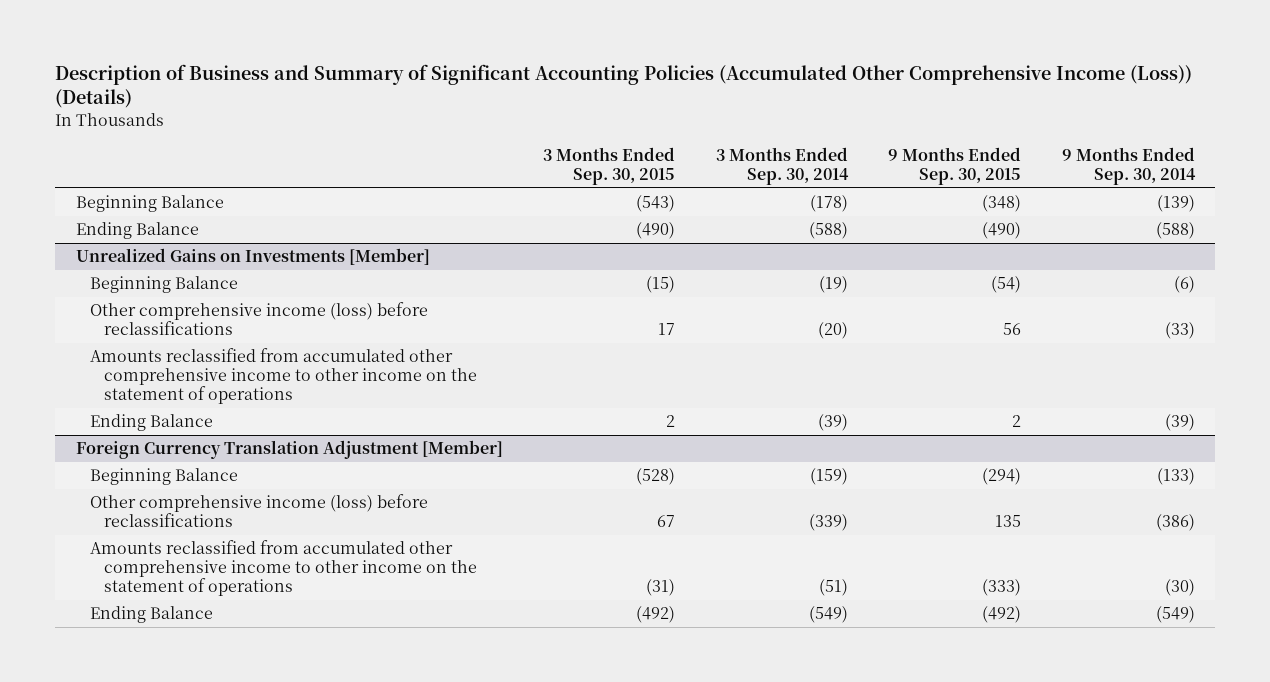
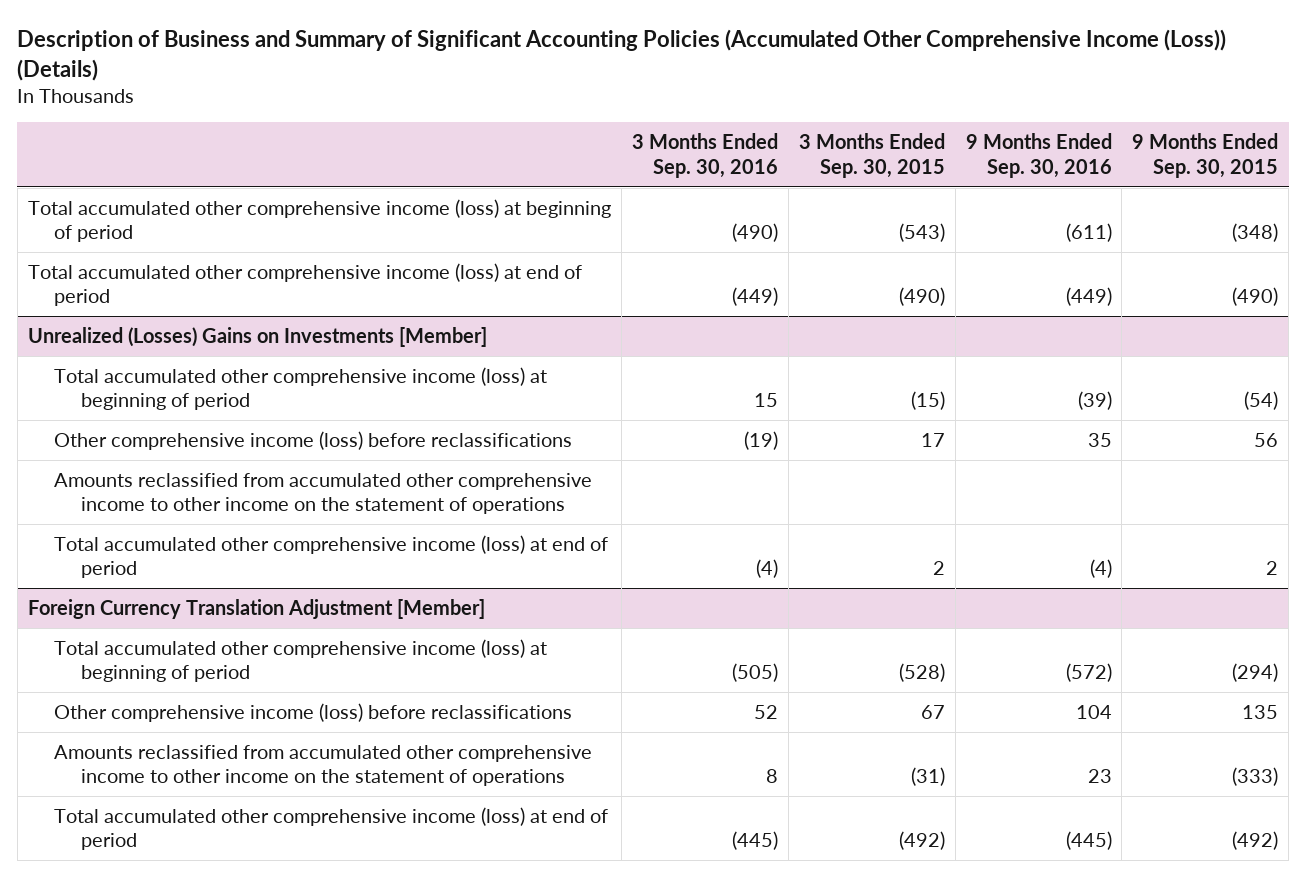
- | 3 Months Ended Sep. 30, 2015 | 3 Months Ended Sep. 30, 2014 | 9 Months Ended Sep. 30, 2015 | 9 Months Ended Sep. 30, 2014
+ | 3 Months Ended Sep. 30, 2016 | 3 Months Ended Sep. 30, 2015 | 9 Months Ended Sep. 30, 2016 | 9 Months Ended Sep. 30, 2015
- Beginning Balance | (543) | (178) | (348) | (139)
- Ending Balance | (490) | (588) | (490) | (588)
- Unrealized Gains on Investments [Member]
- Beginning Balance | (15) | (19) | (54) | (6)
+ Total accumulated other comprehensive income (loss) at beginning of period | (490) | (543) | (611) | (348)
+ Total accumulated other comprehensive income (loss) at end of period | (449) | (490) | (449) | (490)
+ Unrealized (Losses) Gains on Investments [Member]
+ Total accumulated other comprehensive income (loss) at beginning of period | 15 | (15) | (39) | (54)
- Ending Balance | 2 | (39) | 2 | (39)
+ Total accumulated other comprehensive income (loss) at end of period | (4) | 2 | (4) | 2
@ Foreign Currency Translation Adjustment [Member]
- Beginning Balance | (528) | (159) | (294) | (133)
+ Total accumulated other comprehensive income (loss) at beginning of period | (505) | (528) | (572) | (294)
- Ending Balance | (492) | (549) | (492) | (549)
+ Total accumulated other comprehensive income (loss) at end of period | (445) | (492) | (445) | (492)

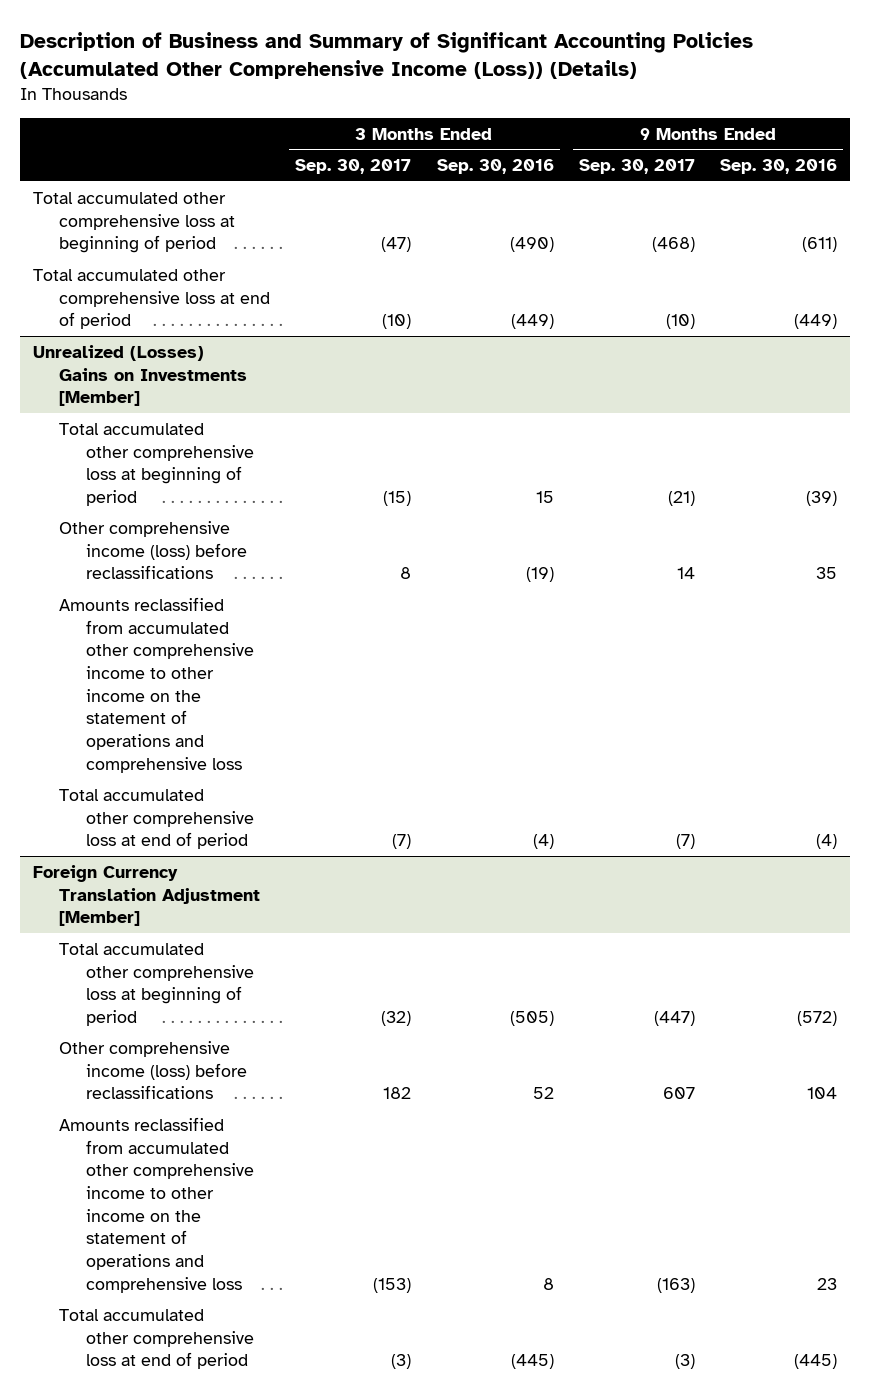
- | 3 Months Ended Sep. 30, 2016 | 3 Months Ended Sep. 30, 2015 | 9 Months Ended Sep. 30, 2016 | 9 Months Ended Sep. 30, 2015
+ | 3 Months Ended Sep. 30, 2017 | 3 Months Ended Sep. 30, 2016 | 9 Months Ended Sep. 30, 2017 | 9 Months Ended Sep. 30, 2016
- Total accumulated other comprehensive income (loss) at beginning of period | (490) | (543) | (611) | (348)
- Total accumulated other comprehensive income (loss) at end of period | (449) | (490) | (449) | (490)
+ Total accumulated other comprehensive loss at beginning of period | (47) | (490) | (468) | (611)
+ Total accumulated other comprehensive loss at end of period | (10) | (449) | (10) | (449)
@ Unrealized (Losses) Gains on Investments [Member]
- Total accumulated other comprehensive income (loss) at beginning of period | 15 | (15) | (39) | (54)
+ Total accumulated other comprehensive loss at beginning of period | (15) | 15 | (21) | (39)
- Amounts reclassified from accumulated other comprehensive income to other income on the statement of operations
- Total accumulated other comprehensive income (loss) at end of period | (4) | 2 | (4) | 2
+ Amounts reclassified from accumulated other comprehensive income to other income on the statement of operations and comprehensive loss
+ Total accumulated other comprehensive loss at end of period | (7) | (4) | (7) | (4)
@ Foreign Currency Translation Adjustment [Member]
- Total accumulated other comprehensive income (loss) at beginning of period | (505) | (528) | (572) | (294)
+ Total accumulated other comprehensive loss at beginning of period | (32) | (505) | (447) | (572)
- Amounts reclassified from accumulated other comprehensive income to other income on the statement of operations | 8 | (31) | 23 | (333)
- Total accumulated other comprehensive income (loss) at end of period | (445) | (492) | (445) | (492)
+ Amounts reclassified from accumulated other comprehensive income to other income on the statement of operations and comprehensive loss | (153) | 8 | (163) | 23
+ Total accumulated other comprehensive loss at end of period | (3) | (445) | (3) | (445)

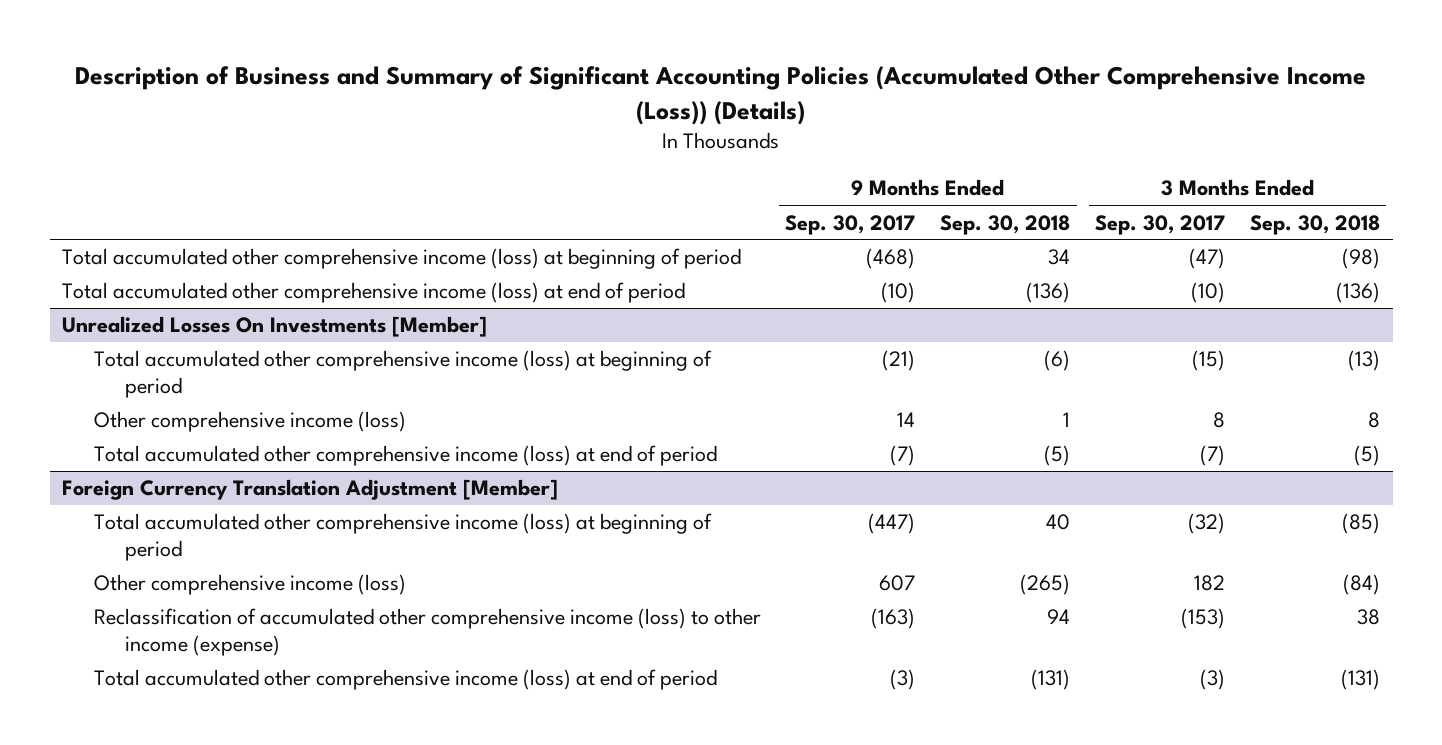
- | 3 Months Ended Sep. 30, 2017 | 3 Months Ended Sep. 30, 2016 | 9 Months Ended Sep. 30, 2017 | 9 Months Ended Sep. 30, 2016
+ | 9 Months Ended Sep. 30, 2017 | 9 Months Ended Sep. 30, 2018 | 3 Months Ended Sep. 30, 2017 | 3 Months Ended Sep. 30, 2018
- Total accumulated other comprehensive loss at beginning of period | (47) | (490) | (468) | (611)
- Total accumulated other comprehensive loss at end of period | (10) | (449) | (10) | (449)
- Unrealized (Losses) Gains on Investments [Member]
- Total accumulated other comprehensive loss at beginning of period | (15) | 15 | (21) | (39)
- Other comprehensive income (loss) before reclassifications | 8 | (19) | 14 | 35
- Amounts reclassified from accumulated other comprehensive income to other income on the statement of operations and comprehensive loss
- Total accumulated other comprehensive loss at end of period | (7) | (4) | (7) | (4)
+ Total accumulated other comprehensive income (loss) at beginning of period | (468) | 34 | (47) | (98)
+ Total accumulated other comprehensive income (loss) at end of period | (10) | (136) | (10) | (136)
+ Unrealized Losses On Investments [Member]
+ Total accumulated other comprehensive income (loss) at beginning of period | (21) | (6) | (15) | (13)
+ Other comprehensive income (loss) | 14 | 1 | 8 | 8
+ Total accumulated other comprehensive income (loss) at end of period | (7) | (5) | (7) | (5)
@ Foreign Currency Translation Adjustment [Member]
- Total accumulated other comprehensive loss at beginning of period | (32) | (505) | (447) | (572)
- Other comprehensive income (loss) before reclassifications | 182 | 52 | 607 | 104
- Amounts reclassified from accumulated other comprehensive income to other income on the statement of operations and comprehensive loss | (153) | 8 | (163) | 23
- Total accumulated other comprehensive loss at end of period | (3) | (445) | (3) | (445)
+ Total accumulated other comprehensive income (loss) at beginning of period | (447) | 40 | (32) | (85)
+ Other comprehensive income (loss) | 607 | (265) | 182 | (84)
+ Reclassification of accumulated other comprehensive income (loss) to other income (expense) | (163) | 94 | (153) | 38
+ Total accumulated other comprehensive income (loss) at end of period | (3) | (131) | (3) | (131)

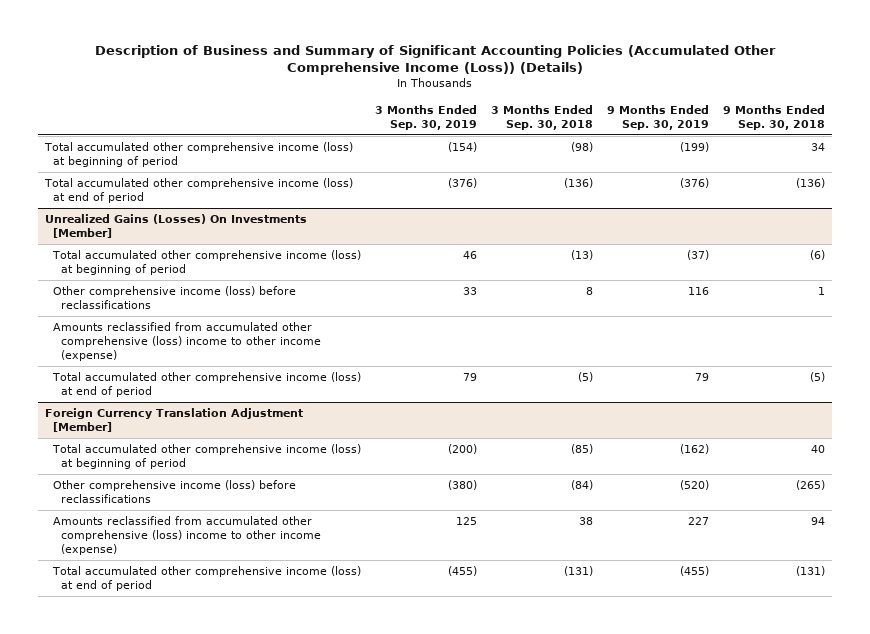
- | 9 Months Ended Sep. 30, 2017 | 9 Months Ended Sep. 30, 2018 | 3 Months Ended Sep. 30, 2017 | 3 Months Ended Sep. 30, 2018
+ | 3 Months Ended Sep. 30, 2019 | 3 Months Ended Sep. 30, 2018 | 9 Months Ended Sep. 30, 2019 | 9 Months Ended Sep. 30, 2018
- Unrealized Losses On Investments [Member]
+ Unrealized Gains (Losses) On Investments [Member]
- Other comprehensive income (loss) | 14 | 1 | 8 | 8
+ Other comprehensive income (loss) before reclassifications | 33 | 8 | 116 | 1
+ Amounts reclassified from accumulated other comprehensive (loss) income to other income (expense)
@ Foreign Currency Translation Adjustment [Member]
- Other comprehensive income (loss) | 607 | (265) | 182 | (84)
- Reclassification of accumulated other comprehensive income (loss) to other income (expense) | (163) | 94 | (153) | 38
+ Other comprehensive income (loss) before reclassifications | (380) | (84) | (520) | (265)
+ Amounts reclassified from accumulated other comprehensive (loss) income to other income (expense) | 125 | 38 | 227 | 94

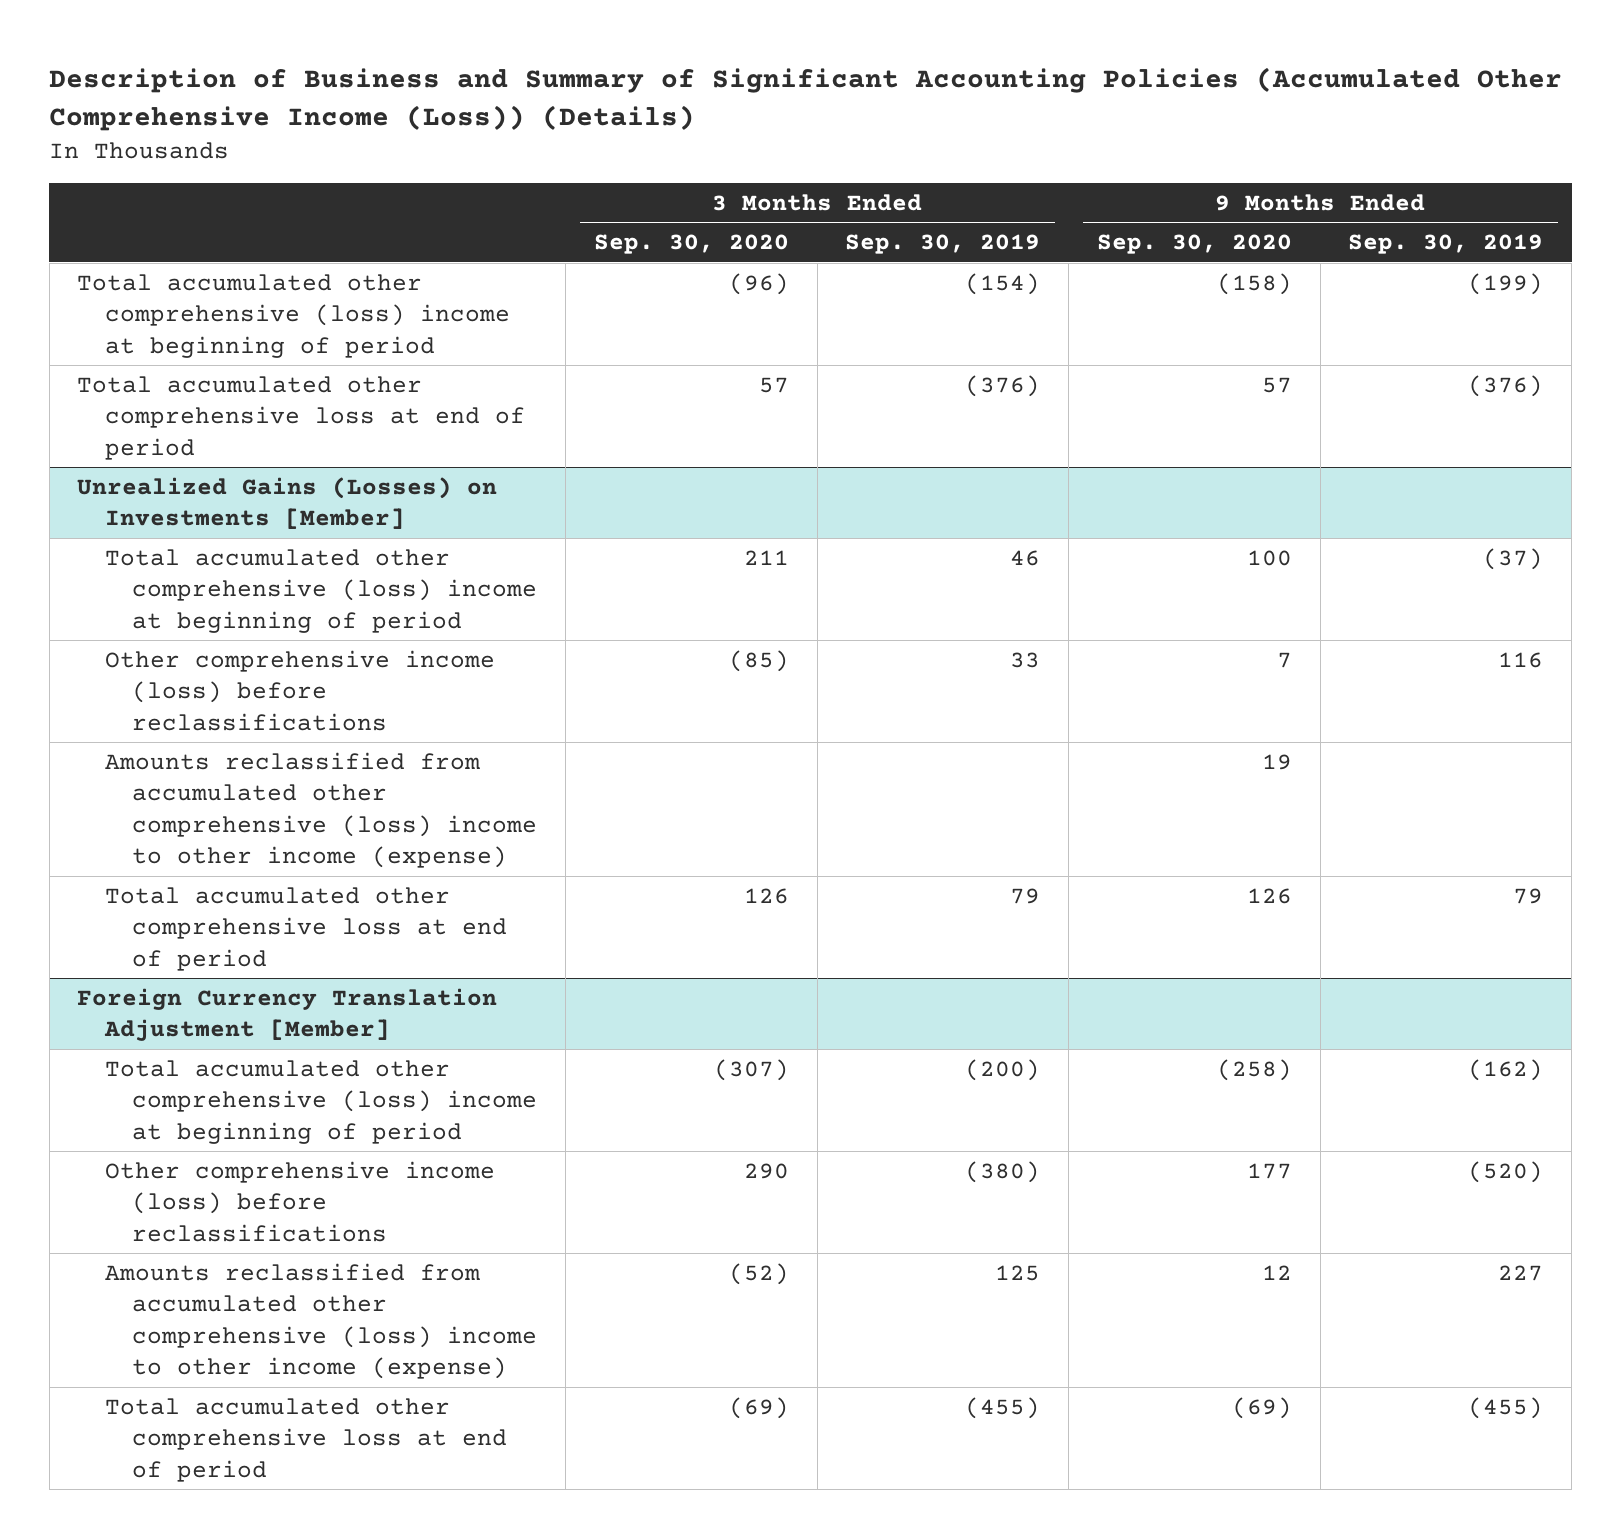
- | 3 Months Ended Sep. 30, 2019 | 3 Months Ended Sep. 30, 2018 | 9 Months Ended Sep. 30, 2019 | 9 Months Ended Sep. 30, 2018
+ | 3 Months Ended Sep. 30, 2020 | 3 Months Ended Sep. 30, 2019 | 9 Months Ended Sep. 30, 2020 | 9 Months Ended Sep. 30, 2019
- Total accumulated other comprehensive income (loss) at beginning of period | (154) | (98) | (199) | 34
- Total accumulated other comprehensive income (loss) at end of period | (376) | (136) | (376) | (136)
- Unrealized Gains (Losses) On Investments [Member]
- Total accumulated other comprehensive income (loss) at beginning of period | 46 | (13) | (37) | (6)
+ Total accumulated other comprehensive (loss) income at beginning of period | (96) | (154) | (158) | (199)
+ Total accumulated other comprehensive loss at end of period | 57 | (376) | 57 | (376)
+ Unrealized Gains (Losses) on Investments [Member]
+ Total accumulated other comprehensive (loss) income at beginning of period | 211 | 46 | 100 | (37)
- Total accumulated other comprehensive income (loss) at end of period | 79 | (5) | 79 | (5)
+ Total accumulated other comprehensive loss at end of period | 126 | 79 | 126 | 79
@ Foreign Currency Translation Adjustment [Member]
- Total accumulated other comprehensive income (loss) at beginning of period | (200) | (85) | (162) | 40
+ Total accumulated other comprehensive (loss) income at beginning of period | (307) | (200) | (258) | (162)
- Total accumulated other comprehensive income (loss) at end of period | (455) | (131) | (455) | (131)
+ Total accumulated other comprehensive loss at end of period | (69) | (455) | (69) | (455)

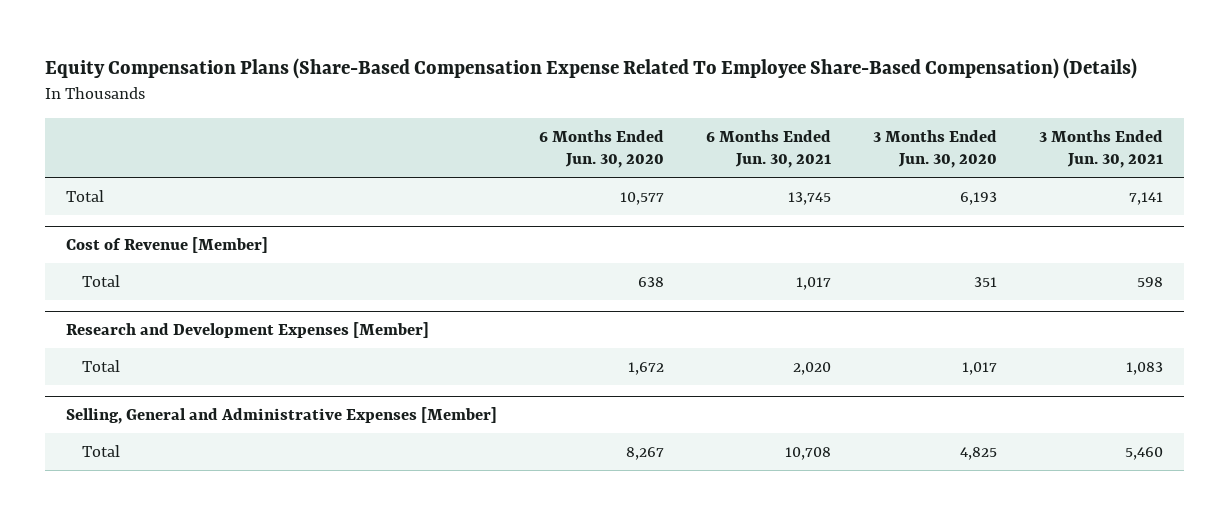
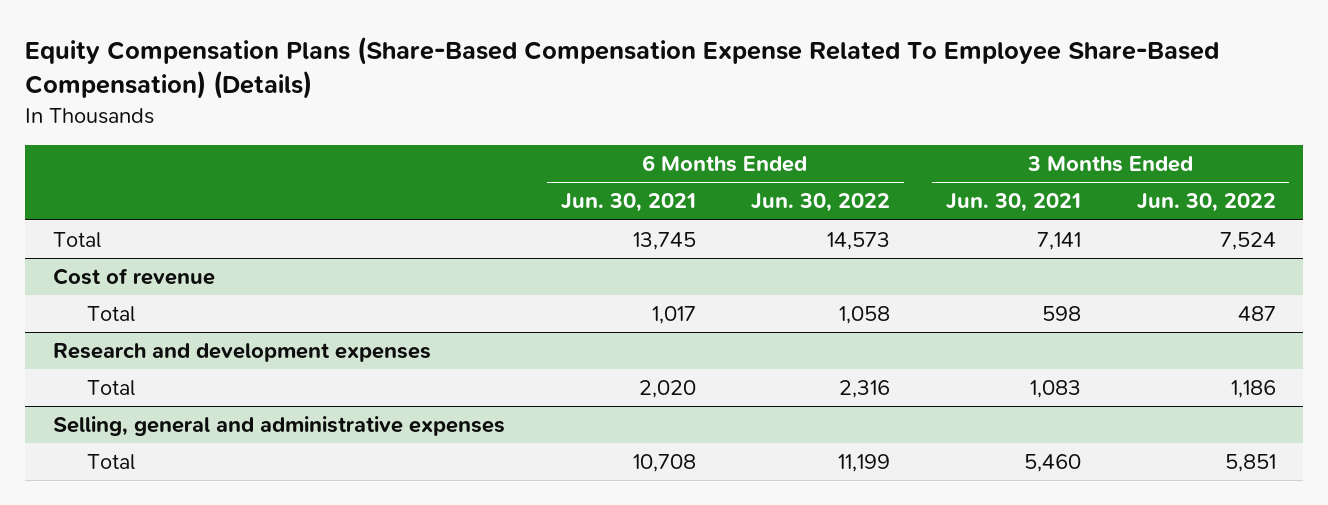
- | 6 Months Ended Jun. 30, 2020 | 6 Months Ended Jun. 30, 2021 | 3 Months Ended Jun. 30, 2020 | 3 Months Ended Jun. 30, 2021
+ | 6 Months Ended Jun. 30, 2021 | 6 Months Ended Jun. 30, 2022 | 3 Months Ended Jun. 30, 2021 | 3 Months Ended Jun. 30, 2022
- Cost of Revenue [Member]
+ Cost of revenue
- Research and Development Expenses [Member]
+ Research and development expenses
- Selling, General and Administrative Expenses [Member]
+ Selling, general and administrative expenses

